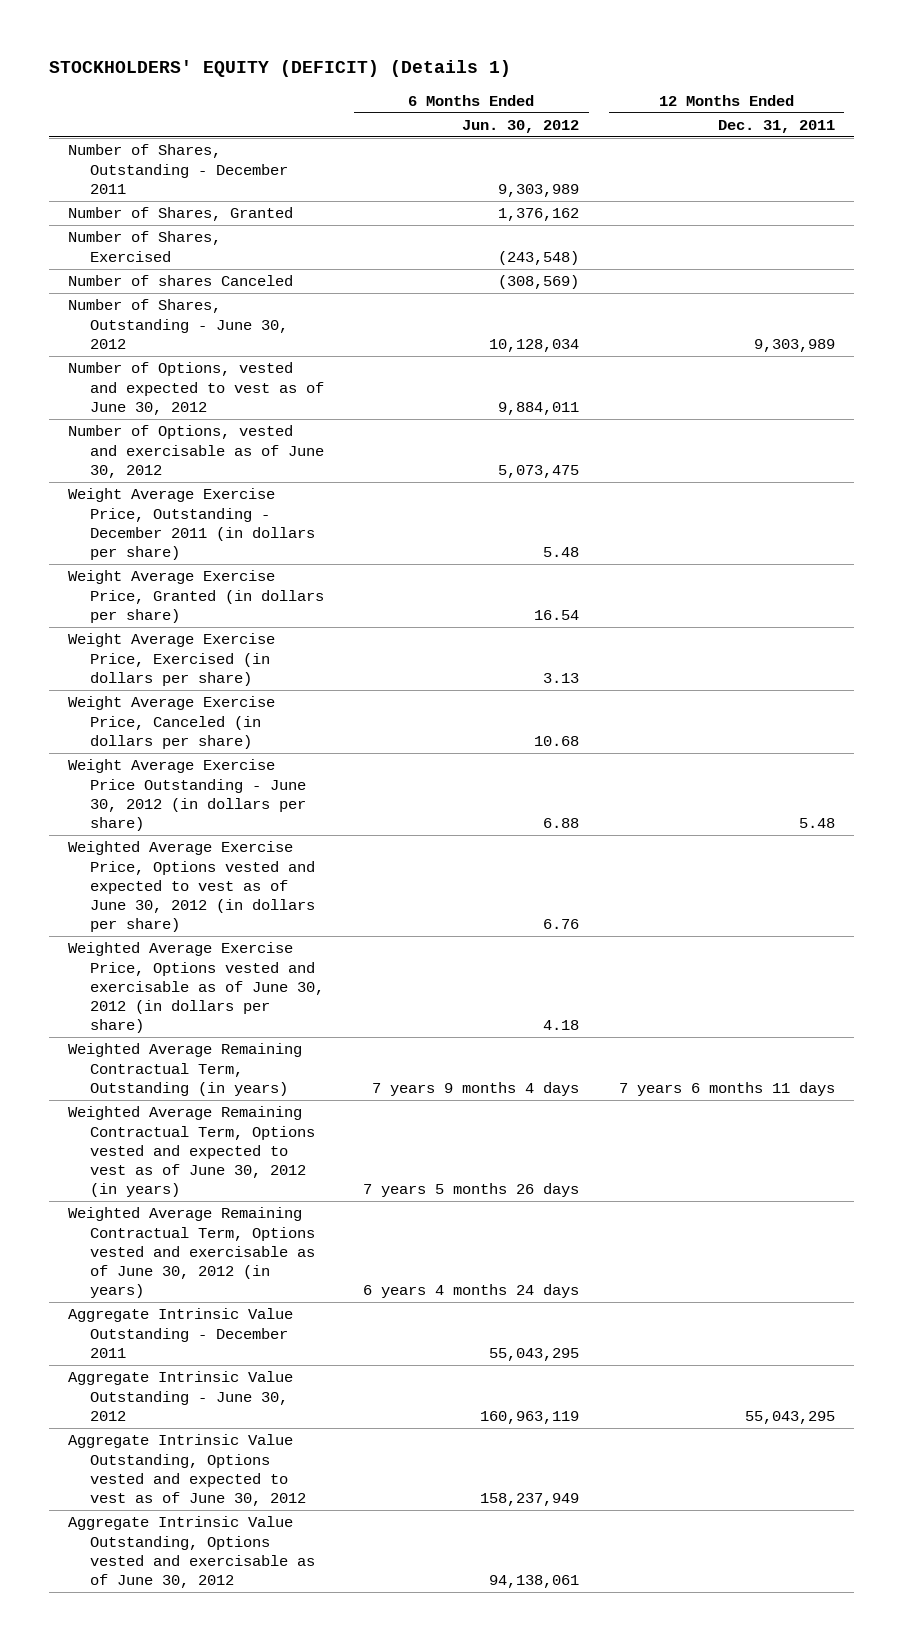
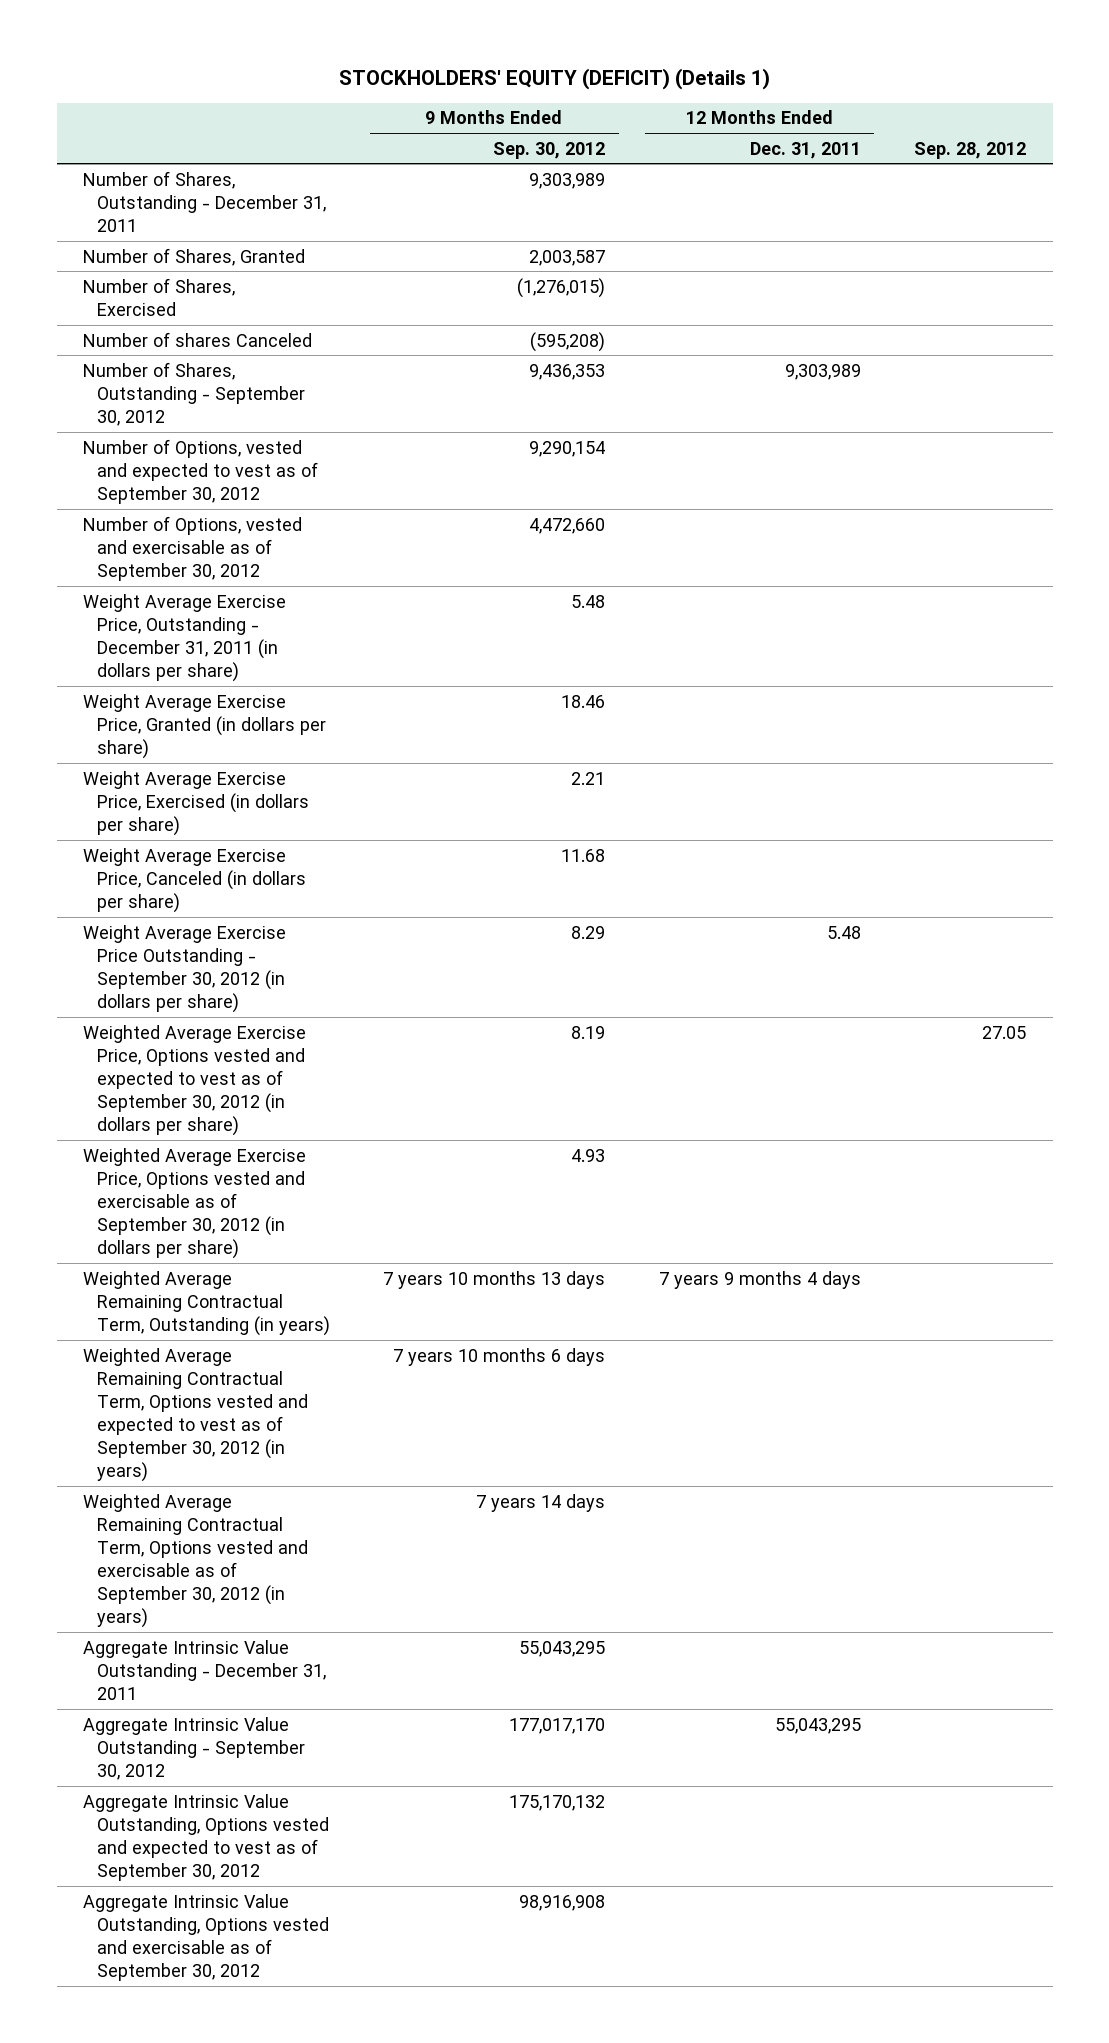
- | 6 Months Ended Jun. 30, 2012 | 12 Months Ended Dec. 31, 2011
+ | 9 Months Ended Sep. 30, 2012 | 12 Months Ended Dec. 31, 2011 | Sep. 28, 2012
- Number of Shares, Outstanding - December 2011 | 9,303,989 |
+ Number of Shares, Outstanding - December 31, 2011 | 9,303,989 | |
- Number of Shares, Outstanding - June 30, 2012 | 10,128,034 | 9,303,989
- Number of Options, vested and expected to vest as of June 30, 2012 | 9,884,011 |
- Number of Options, vested and exercisable as of June 30, 2012 | 5,073,475 |
- Weight Average Exercise Price, Outstanding - December 2011 (in dollars per share) | 5.48 |
+ Number of Shares, Outstanding - September 30, 2012 | 9,436,353 | 9,303,989 |
+ Number of Options, vested and expected to vest as of September 30, 2012 | 9,290,154 | |
+ Number of Options, vested and exercisable as of September 30, 2012 | 4,472,660 | |
+ Weight Average Exercise Price, Outstanding - December 31, 2011 (in dollars per share) | 5.48 | |
- Weight Average Exercise Price Outstanding - June 30, 2012 (in dollars per share) | 6.88 | 5.48
- Weighted Average Exercise Price, Options vested and expected to vest as of June 30, 2012 (in dollars per share) | 6.76 |
- Weighted Average Exercise Price, Options vested and exercisable as of June 30, 2012 (in dollars per share) | 4.18 |
- Weighted Average Remaining Contractual Term, Outstanding (in years) | 7 years 9 months 4 days | 7 years 6 months 11 days
- Weighted Average Remaining Contractual Term, Options vested and expected to vest as of June 30, 2012 (in years) | 7 years 5 months 26 days |
- Weighted Average Remaining Contractual Term, Options vested and exercisable as of June 30, 2012 (in years) | 6 years 4 months 24 days |
- Aggregate Intrinsic Value Outstanding - December 2011 | 55,043,295 |
- Aggregate Intrinsic Value Outstanding - June 30, 2012 | 160,963,119 | 55,043,295
- Aggregate Intrinsic Value Outstanding, Options vested and expected to vest as of June 30, 2012 | 158,237,949 |
- Aggregate Intrinsic Value Outstanding, Options vested and exercisable as of June 30, 2012 | 94,138,061 |
+ Weight Average Exercise Price Outstanding - September 30, 2012 (in dollars per share) | 8.29 | 5.48 |
+ Weighted Average Exercise Price, Options vested and expected to vest as of September 30, 2012 (in dollars per share) | 8.19 | | 27.05
+ Weighted Average Exercise Price, Options vested and exercisable as of September 30, 2012 (in dollars per share) | 4.93 | |
+ Weighted Average Remaining Contractual Term, Outstanding (in years) | 7 years 10 months 13 days | 7 years 9 months 4 days |
+ Weighted Average Remaining Contractual Term, Options vested and expected to vest as of September 30, 2012 (in years) | 7 years 10 months 6 days | |
+ Weighted Average Remaining Contractual Term, Options vested and exercisable as of September 30, 2012 (in years) | 7 years 14 days | |
+ Aggregate Intrinsic Value Outstanding - December 31, 2011 | 55,043,295 | |
+ Aggregate Intrinsic Value Outstanding - September 30, 2012 | 177,017,170 | 55,043,295 |
+ Aggregate Intrinsic Value Outstanding, Options vested and expected to vest as of September 30, 2012 | 175,170,132 | |
+ Aggregate Intrinsic Value Outstanding, Options vested and exercisable as of September 30, 2012 | 98,916,908 | |

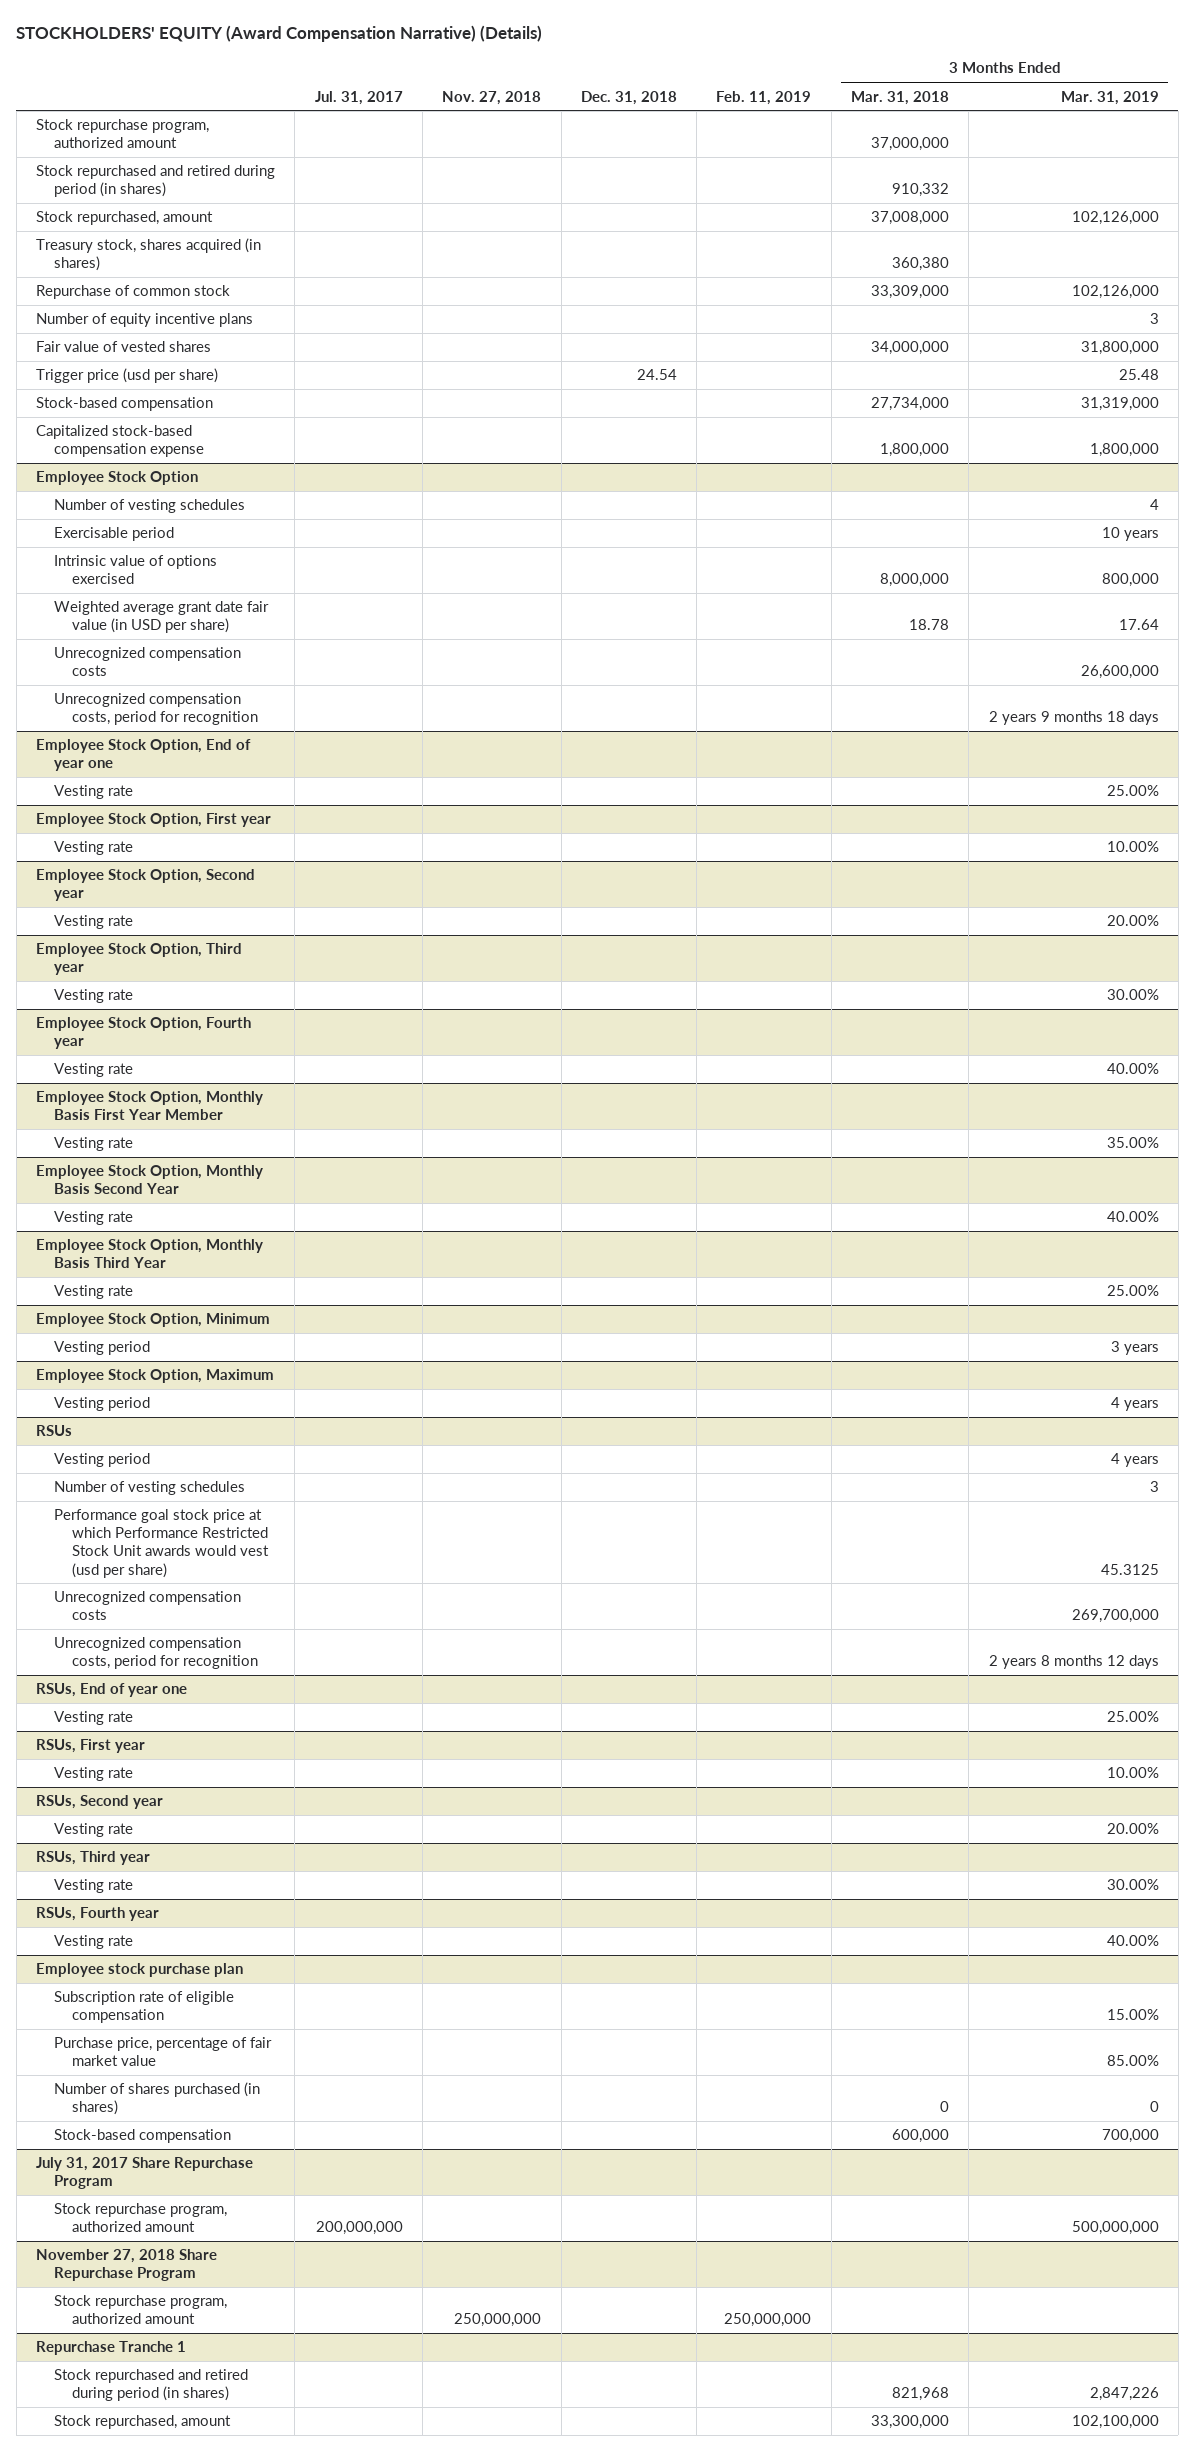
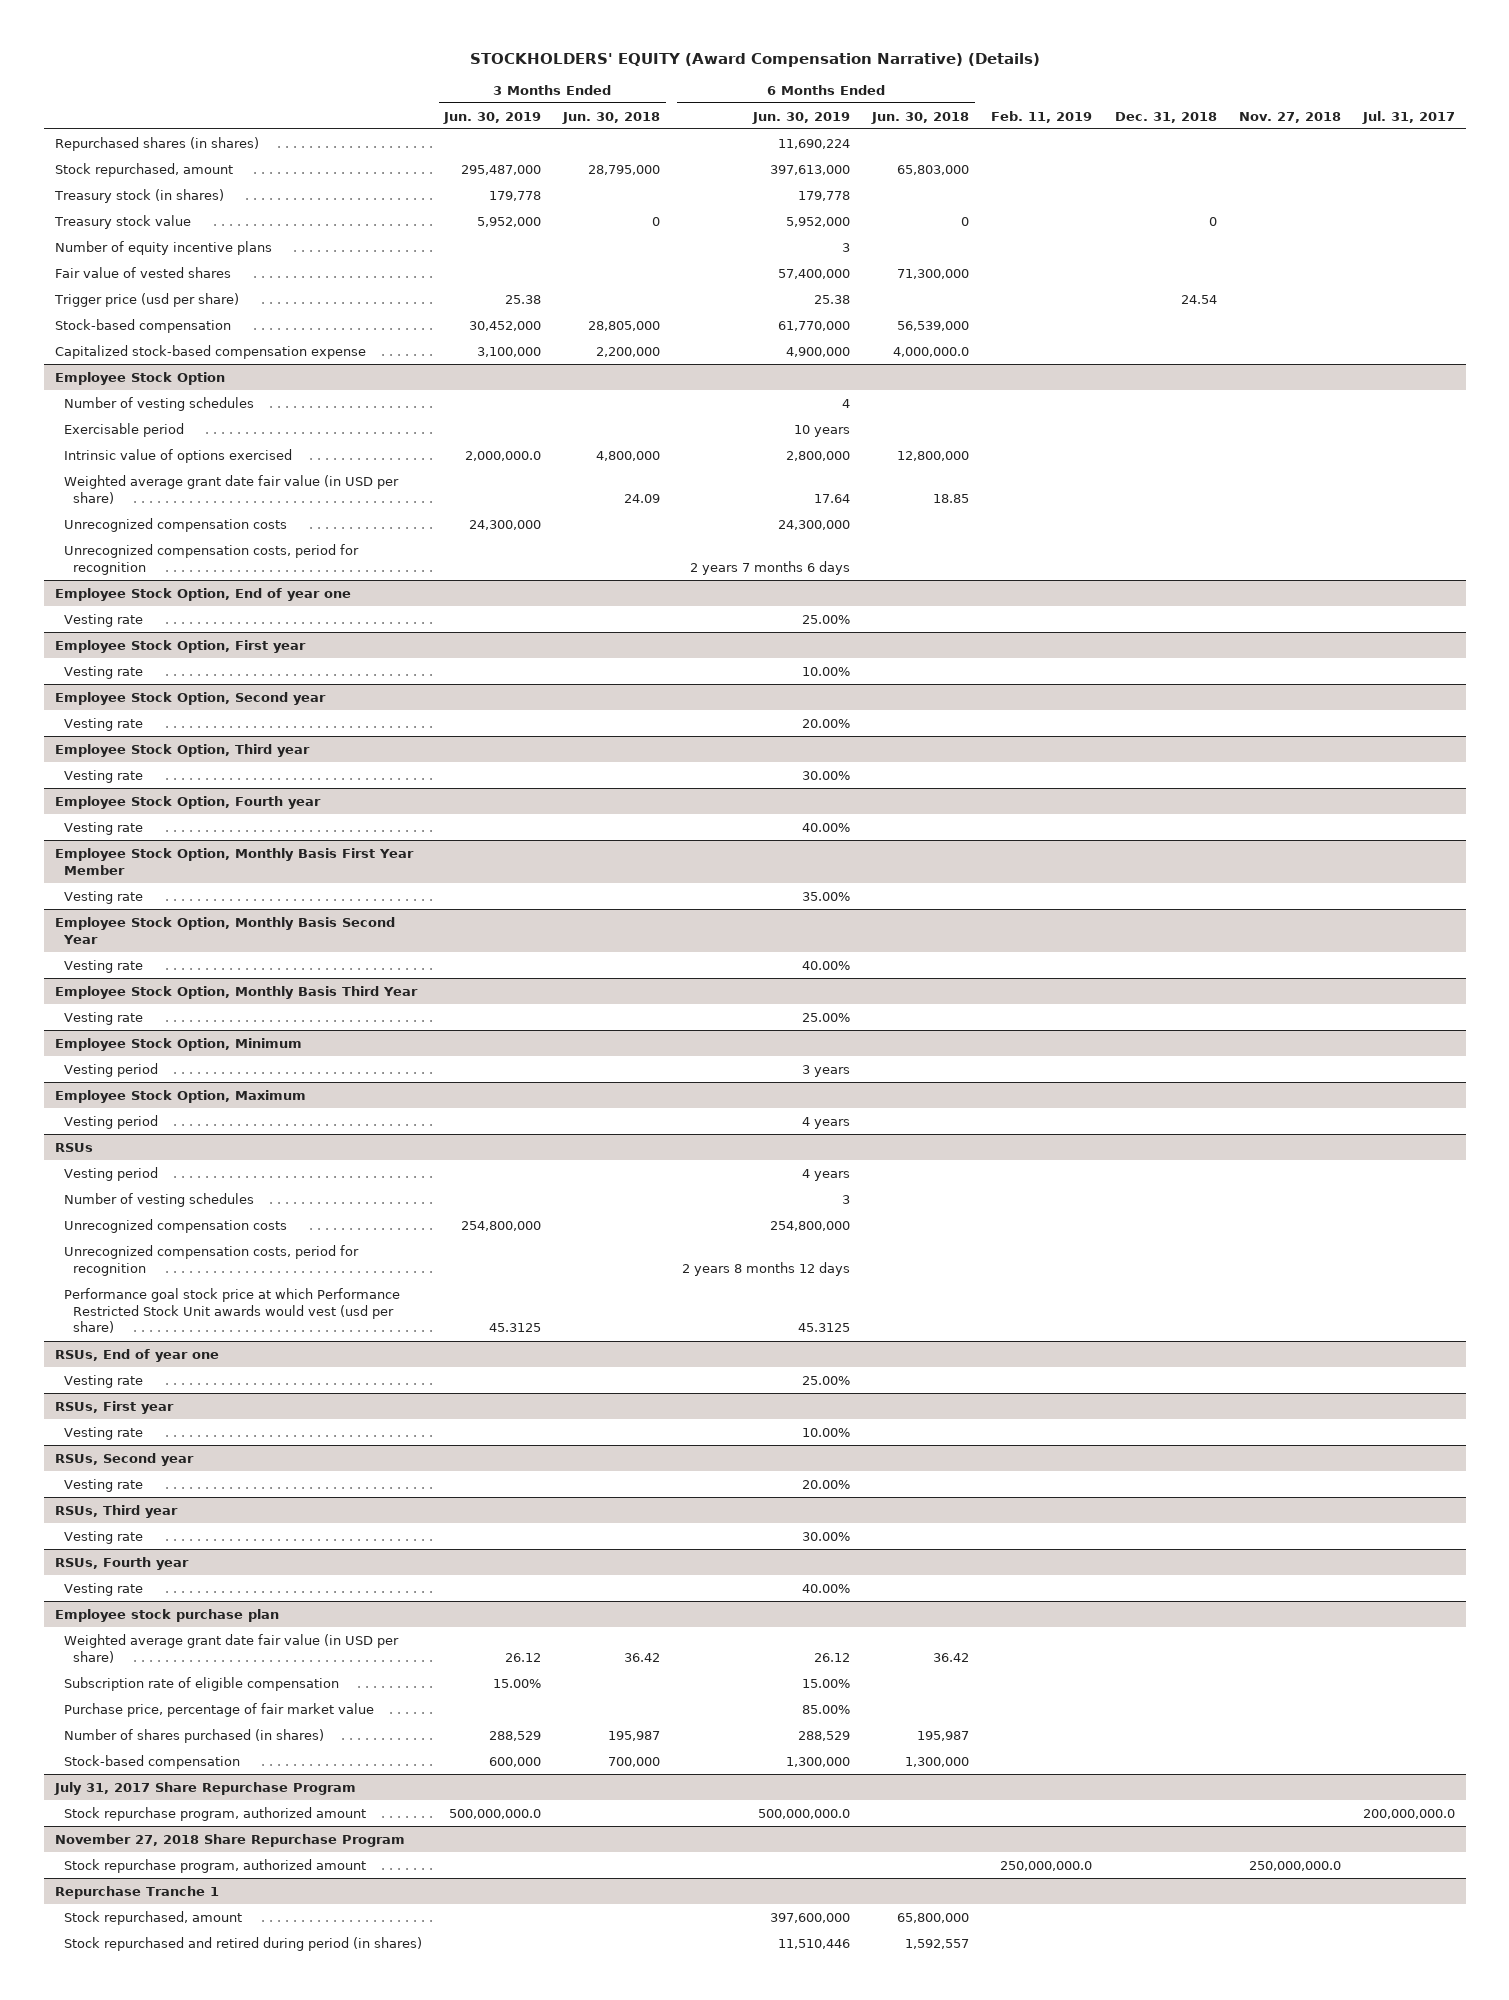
- | Jul. 31, 2017 | Nov. 27, 2018 | Dec. 31, 2018 | Feb. 11, 2019 | 3 Months Ended Mar. 31, 2018 | 3 Months Ended Mar. 31, 2019
+ | 3 Months Ended Jun. 30, 2019 | 3 Months Ended Jun. 30, 2018 | 6 Months Ended Jun. 30, 2019 | 6 Months Ended Jun. 30, 2018 | Feb. 11, 2019 | Dec. 31, 2018 | Nov. 27, 2018 | Jul. 31, 2017
- Stock repurchase program, authorized amount | | | | | 37,000,000 |
- Stock repurchased and retired during period (in shares) | | | | | 910,332 |
+ Repurchased shares (in shares) | | | 11,690,224 | | | | |
- Treasury stock, shares acquired (in shares) | | | | | 360,380 |
- Repurchase of common stock | | | | | 33,309,000 | 102,126,000
+ Treasury stock (in shares) | 179,778 | | 179,778 | | | | |
+ Treasury stock value | 5,952,000 | 0 | 5,952,000 | 0 | | 0 | |
@ RSUs
moved down: Performance goal stock price at which Performance Restricted Stock Unit awards would vest (usd per share) | 45.3125 | | 45.3125 | | | | |
@ Employee stock purchase plan
+ Weighted average grant date fair value (in USD per share) | 26.12 | 36.42 | 26.12 | 36.42 | | | |
@ July 31, 2017 Share Repurchase Program
- Stock repurchase program, authorized amount | 200,000,000 | | | | | 500,000,000
+ Stock repurchase program, authorized amount | 500,000,000.0 | | 500,000,000.0 | | | | | 200,000,000.0
@ November 27, 2018 Share Repurchase Program
- Stock repurchase program, authorized amount | | 250,000,000 | | 250,000,000 | |
+ Stock repurchase program, authorized amount | | | | | 250,000,000.0 | | 250,000,000.0 |
@ Repurchase Tranche 1
moved down: Stock repurchased and retired during period (in shares) | | | 11,510,446 | 1,592,557 | | | |

